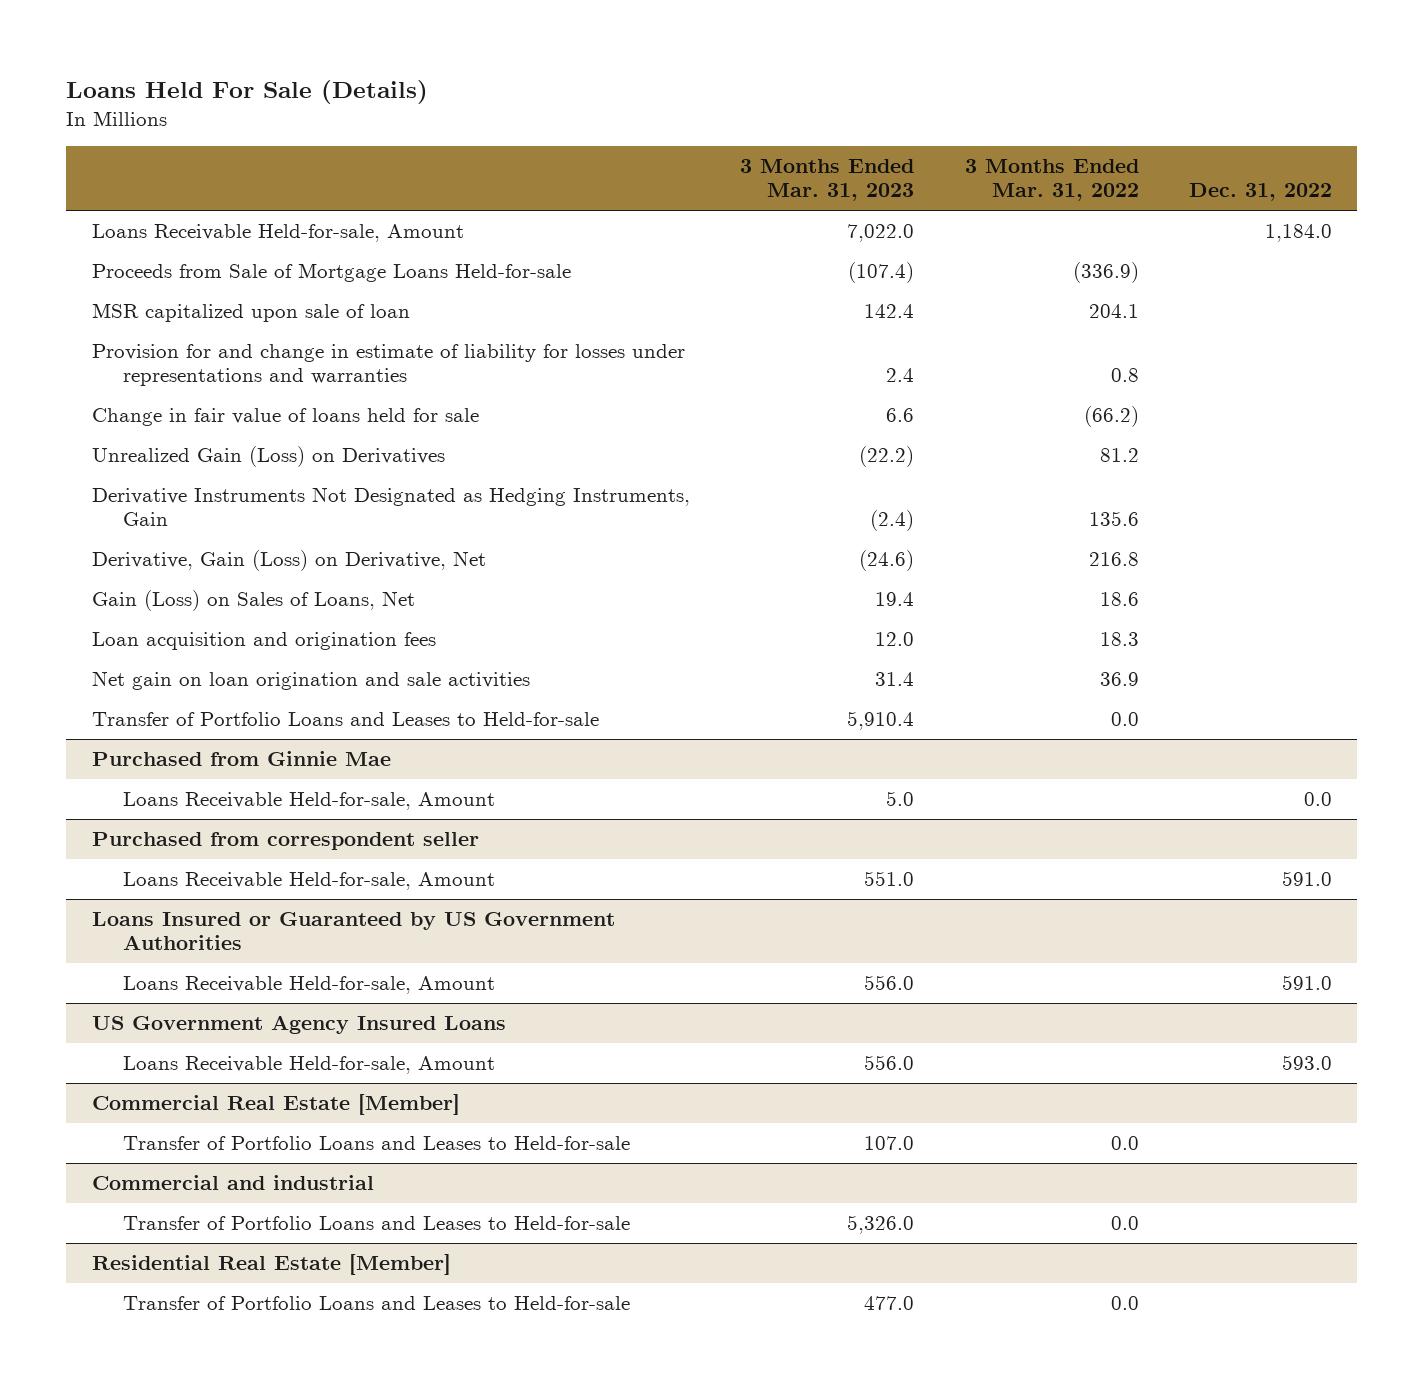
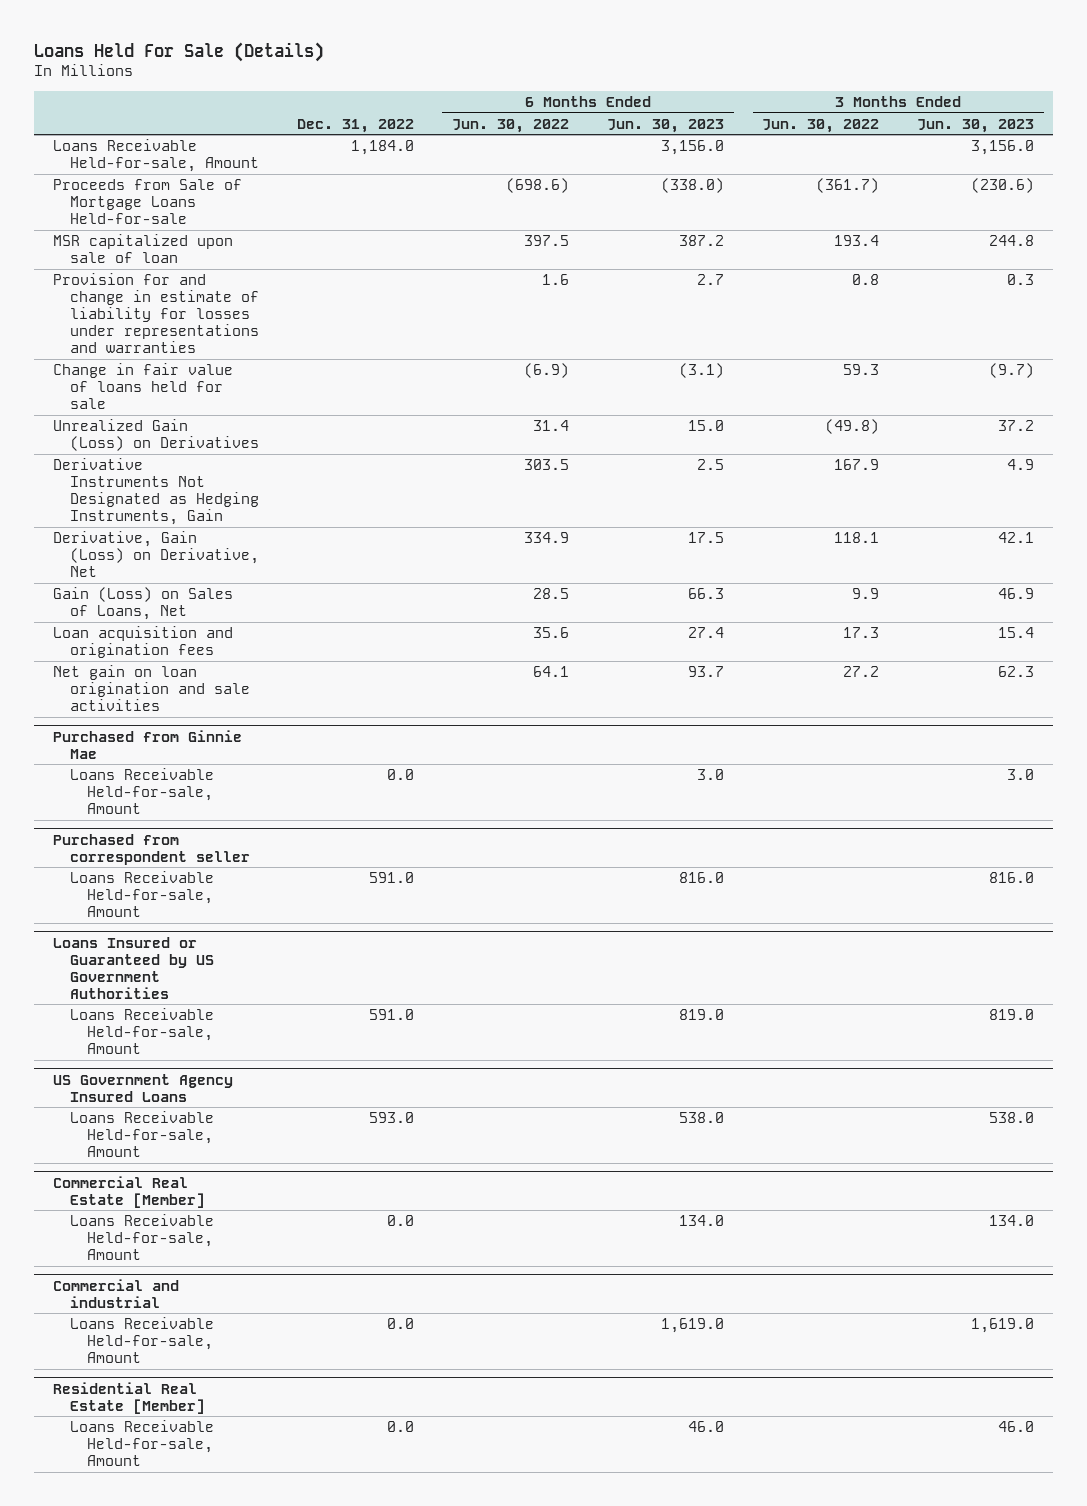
- | 3 Months Ended Mar. 31, 2023 | 3 Months Ended Mar. 31, 2022 | Dec. 31, 2022
+ | Dec. 31, 2022 | 6 Months Ended Jun. 30, 2022 | 6 Months Ended Jun. 30, 2023 | 3 Months Ended Jun. 30, 2022 | 3 Months Ended Jun. 30, 2023
- Transfer of Portfolio Loans and Leases to Held-for-sale | 5,910.4 | 0.0 |
@ Commercial Real Estate [Member]
- Transfer of Portfolio Loans and Leases to Held-for-sale | 107.0 | 0.0 |
+ Loans Receivable Held-for-sale, Amount | 0.0 | | 134.0 | | 134.0
@ Commercial and industrial
- Transfer of Portfolio Loans and Leases to Held-for-sale | 5,326.0 | 0.0 |
+ Loans Receivable Held-for-sale, Amount | 0.0 | | 1,619.0 | | 1,619.0
@ Residential Real Estate [Member]
- Transfer of Portfolio Loans and Leases to Held-for-sale | 477.0 | 0.0 |
+ Loans Receivable Held-for-sale, Amount | 0.0 | | 46.0 | | 46.0

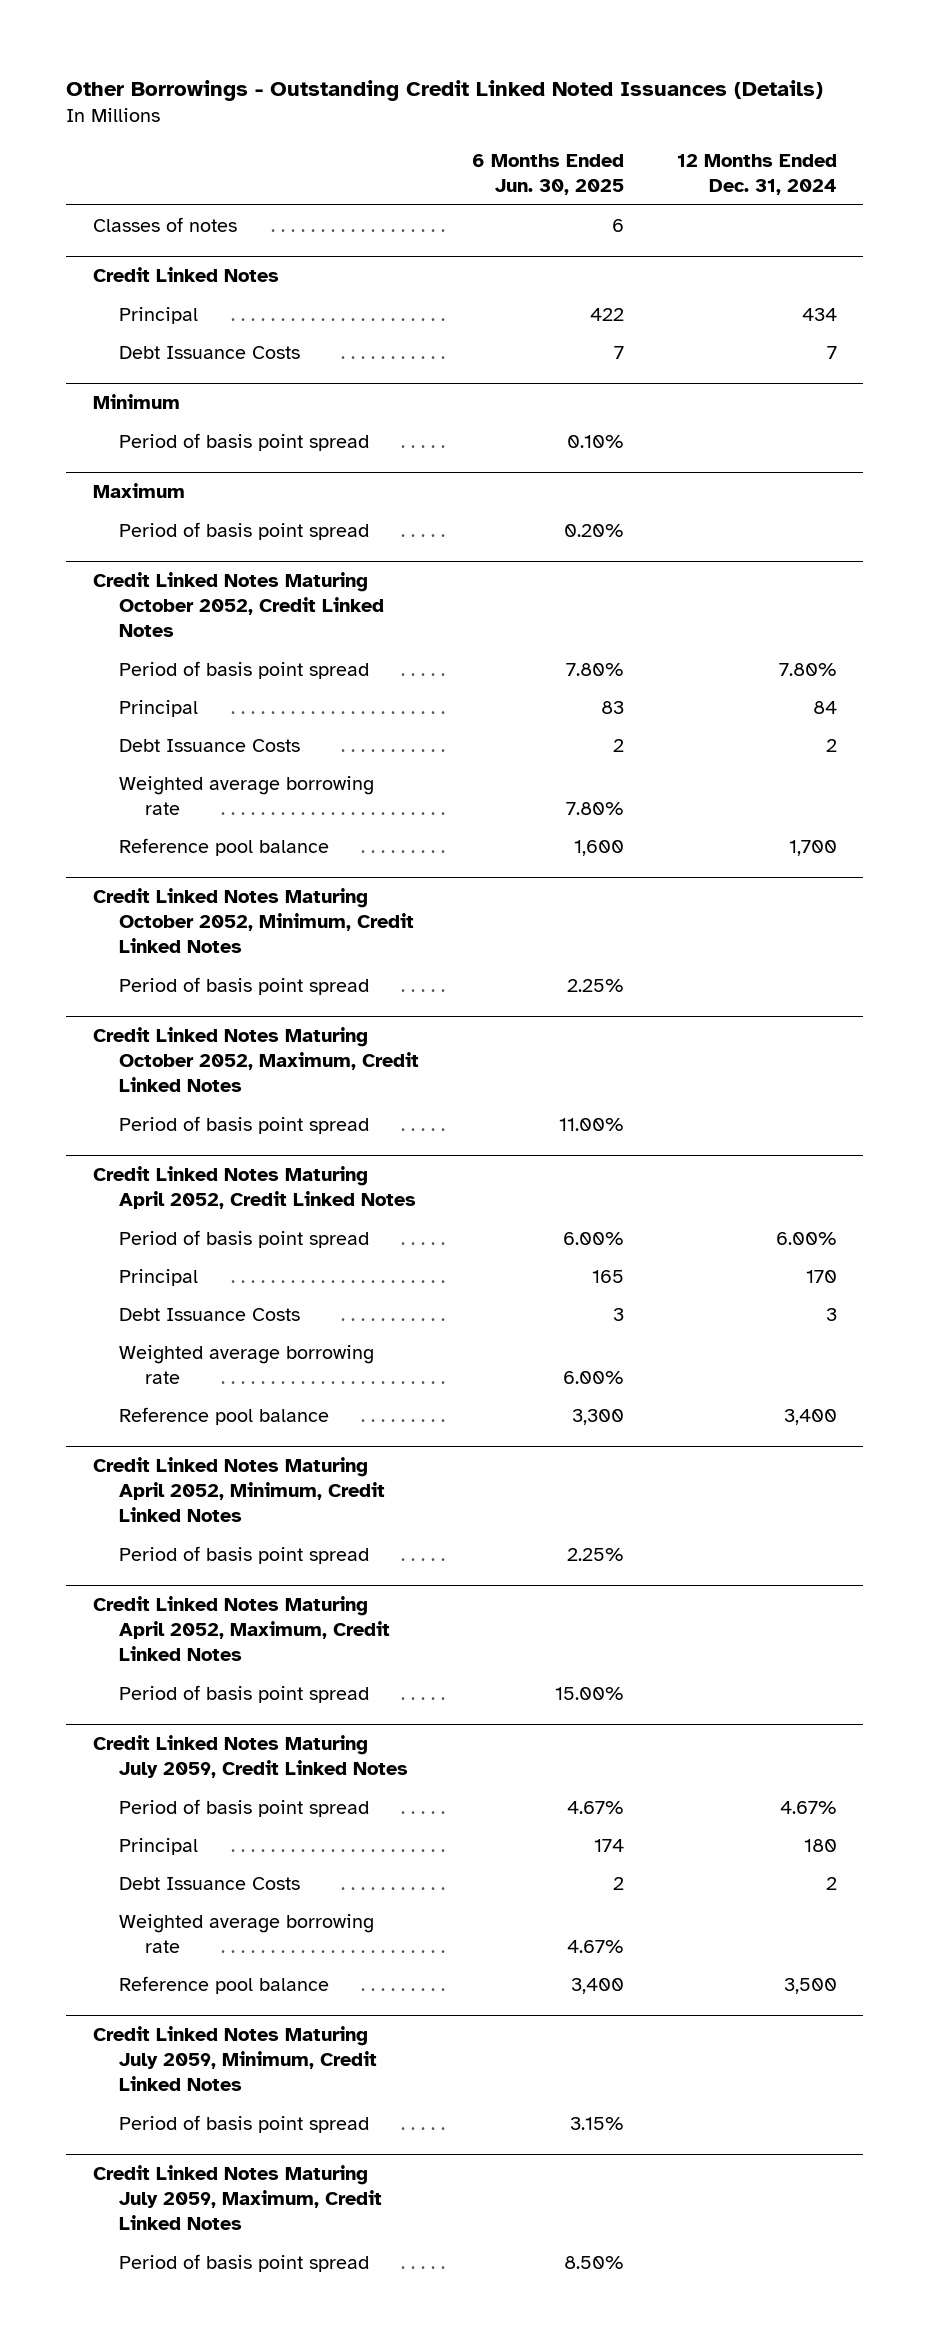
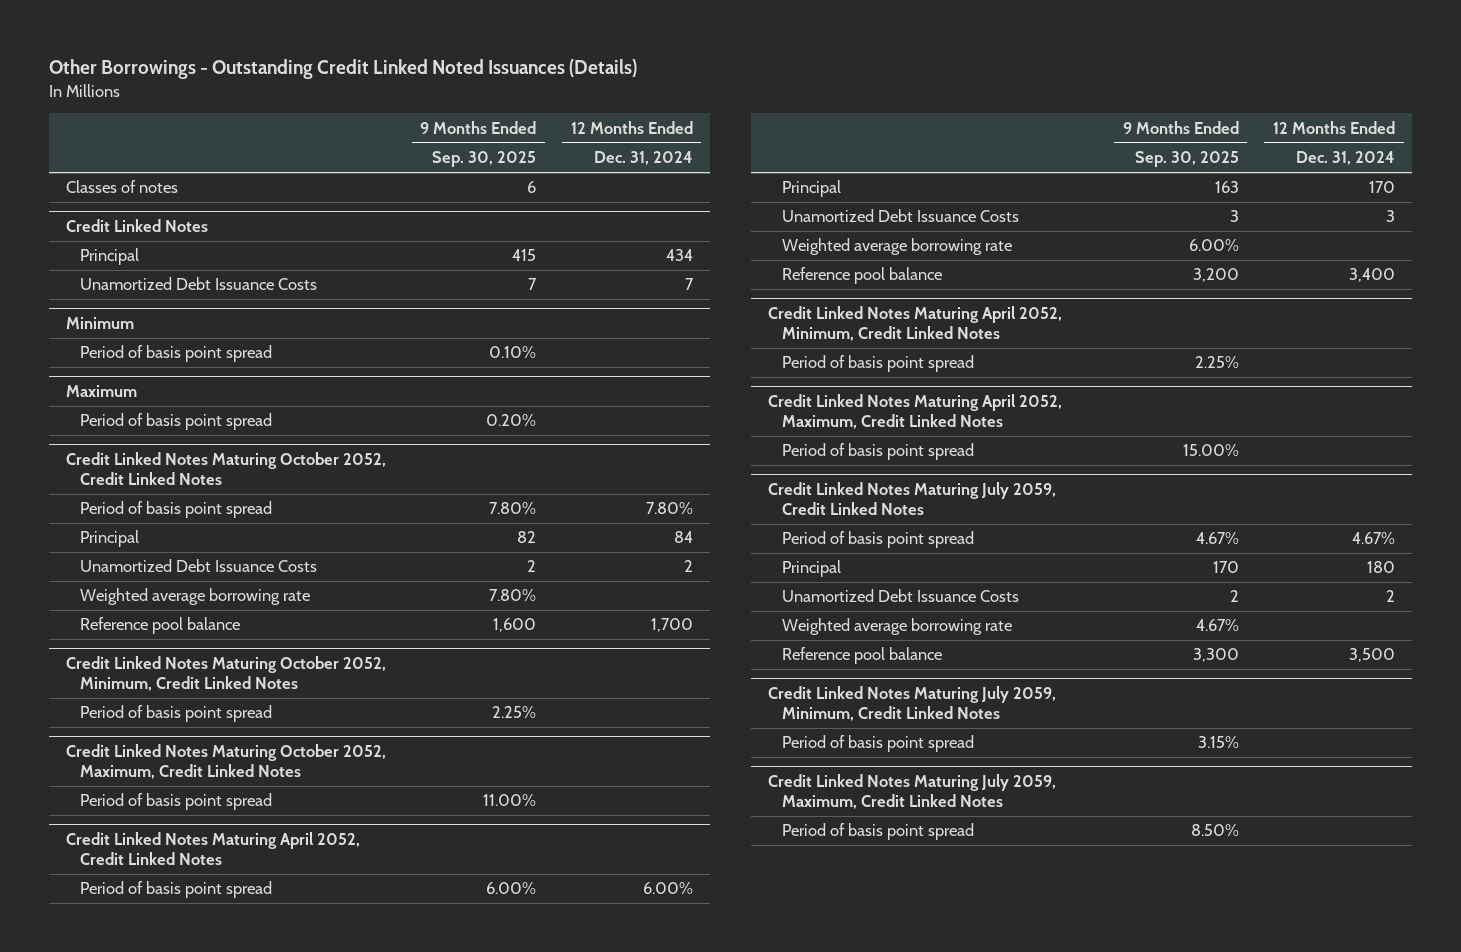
- | 6 Months Ended Jun. 30, 2025 | 12 Months Ended Dec. 31, 2024
+ | 9 Months Ended Sep. 30, 2025 | 12 Months Ended Dec. 31, 2024
@ Credit Linked Notes
- Debt Issuance Costs | 7 | 7
+ Unamortized Debt Issuance Costs | 7 | 7
@ Credit Linked Notes Maturing October 2052, Credit Linked Notes
- Debt Issuance Costs | 2 | 2
+ Unamortized Debt Issuance Costs | 2 | 2
@ Credit Linked Notes Maturing April 2052, Credit Linked Notes
- Debt Issuance Costs | 3 | 3
+ Unamortized Debt Issuance Costs | 3 | 3
@ Credit Linked Notes Maturing July 2059, Credit Linked Notes
- Debt Issuance Costs | 2 | 2
+ Unamortized Debt Issuance Costs | 2 | 2

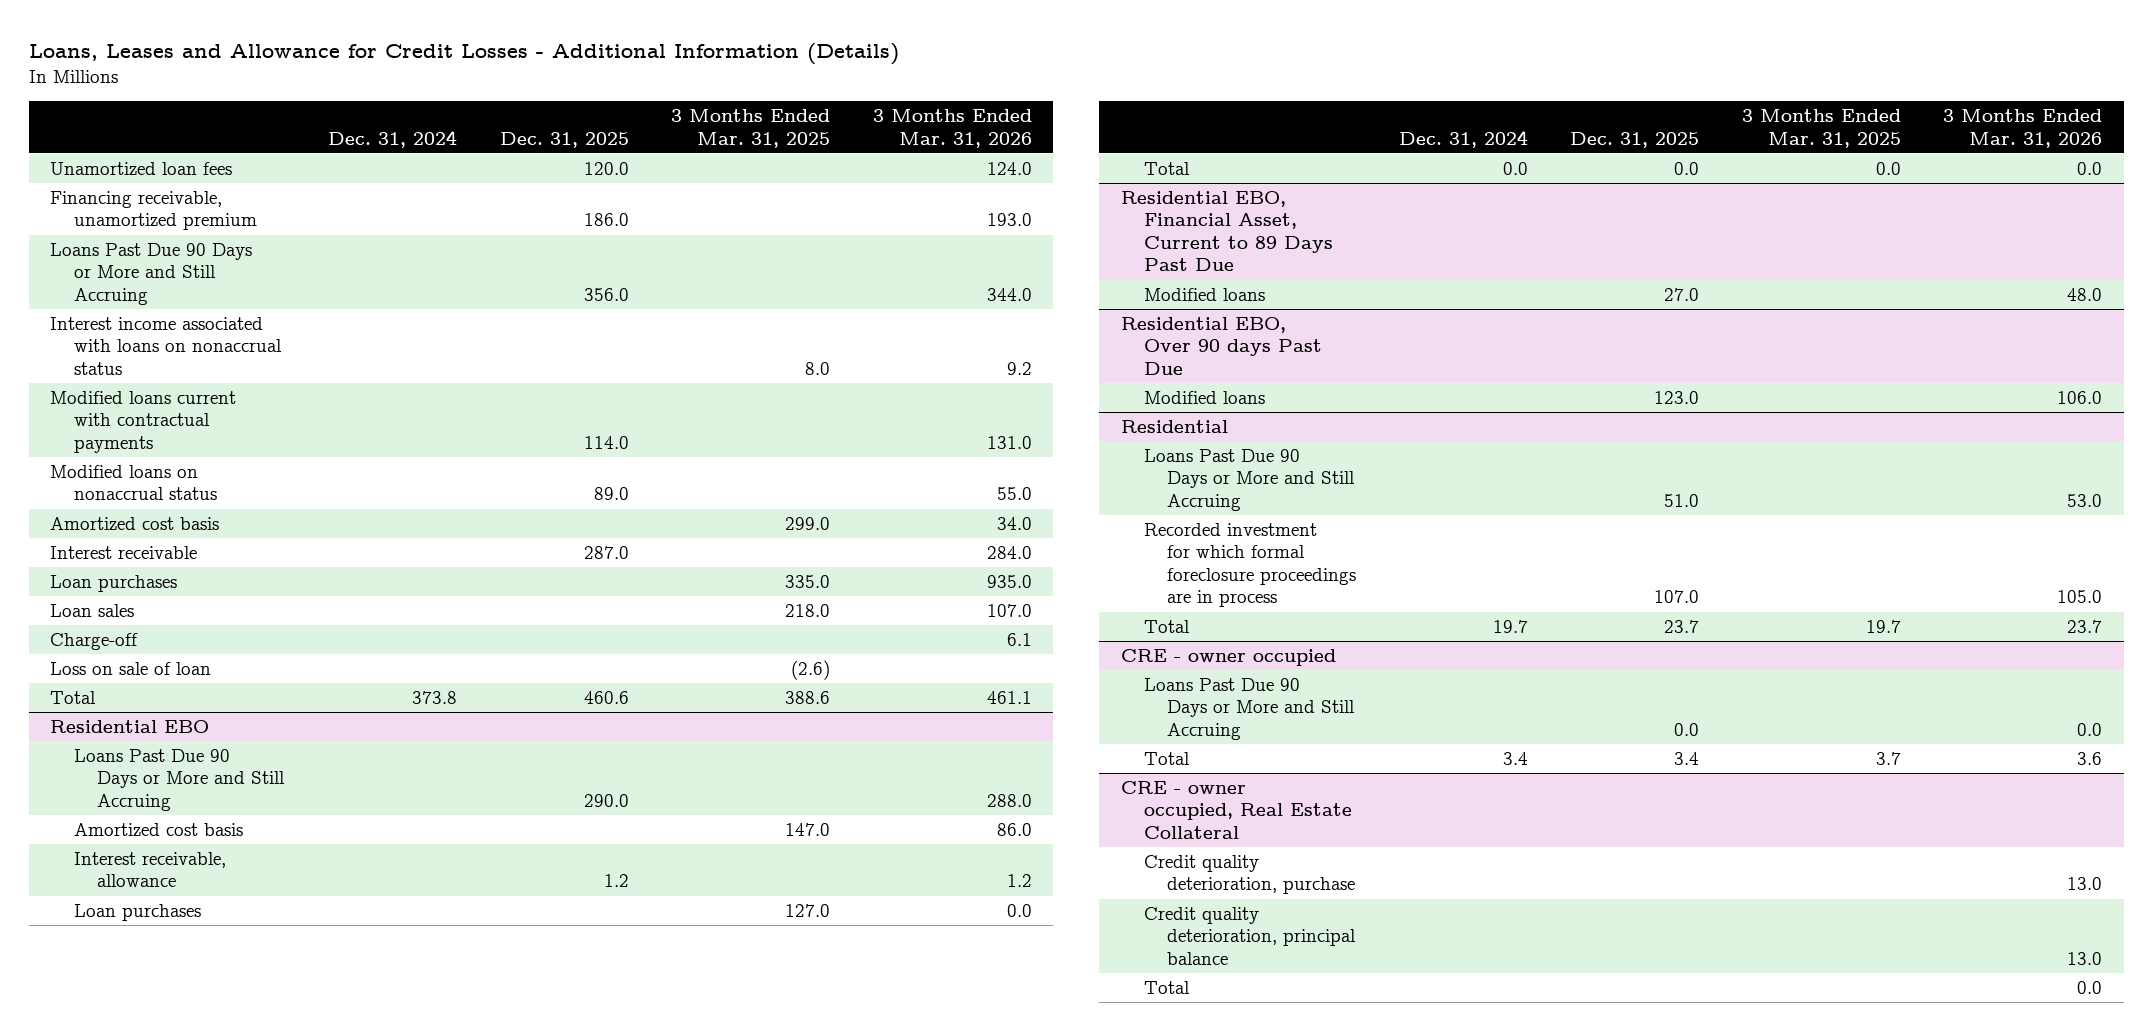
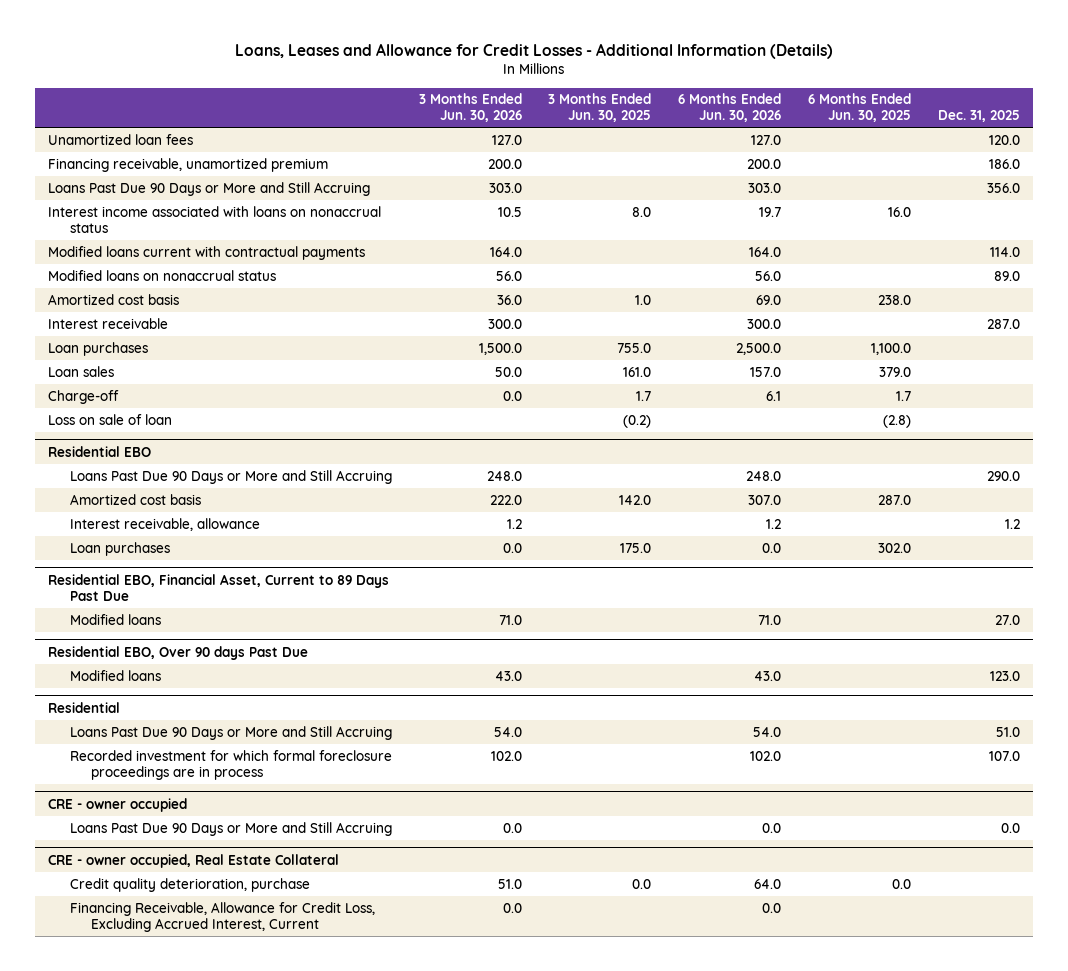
- | Dec. 31, 2024 | Dec. 31, 2025 | 3 Months Ended Mar. 31, 2025 | 3 Months Ended Mar. 31, 2026
+ | 3 Months Ended Jun. 30, 2026 | 3 Months Ended Jun. 30, 2025 | 6 Months Ended Jun. 30, 2026 | 6 Months Ended Jun. 30, 2025 | Dec. 31, 2025
- Total | 373.8 | 460.6 | 388.6 | 461.1
@ Residential EBO
- Total | 0.0 | 0.0 | 0.0 | 0.0
@ Residential
- Total | 19.7 | 23.7 | 19.7 | 23.7
@ CRE - owner occupied
- Total | 3.4 | 3.4 | 3.7 | 3.6
@ CRE - owner occupied, Real Estate Collateral
- Credit quality deterioration, principal balance | | | | 13.0
- Total | | | | 0.0
+ Financing Receivable, Allowance for Credit Loss, Excluding Accrued Interest, Current | 0.0 | | 0.0 | |

